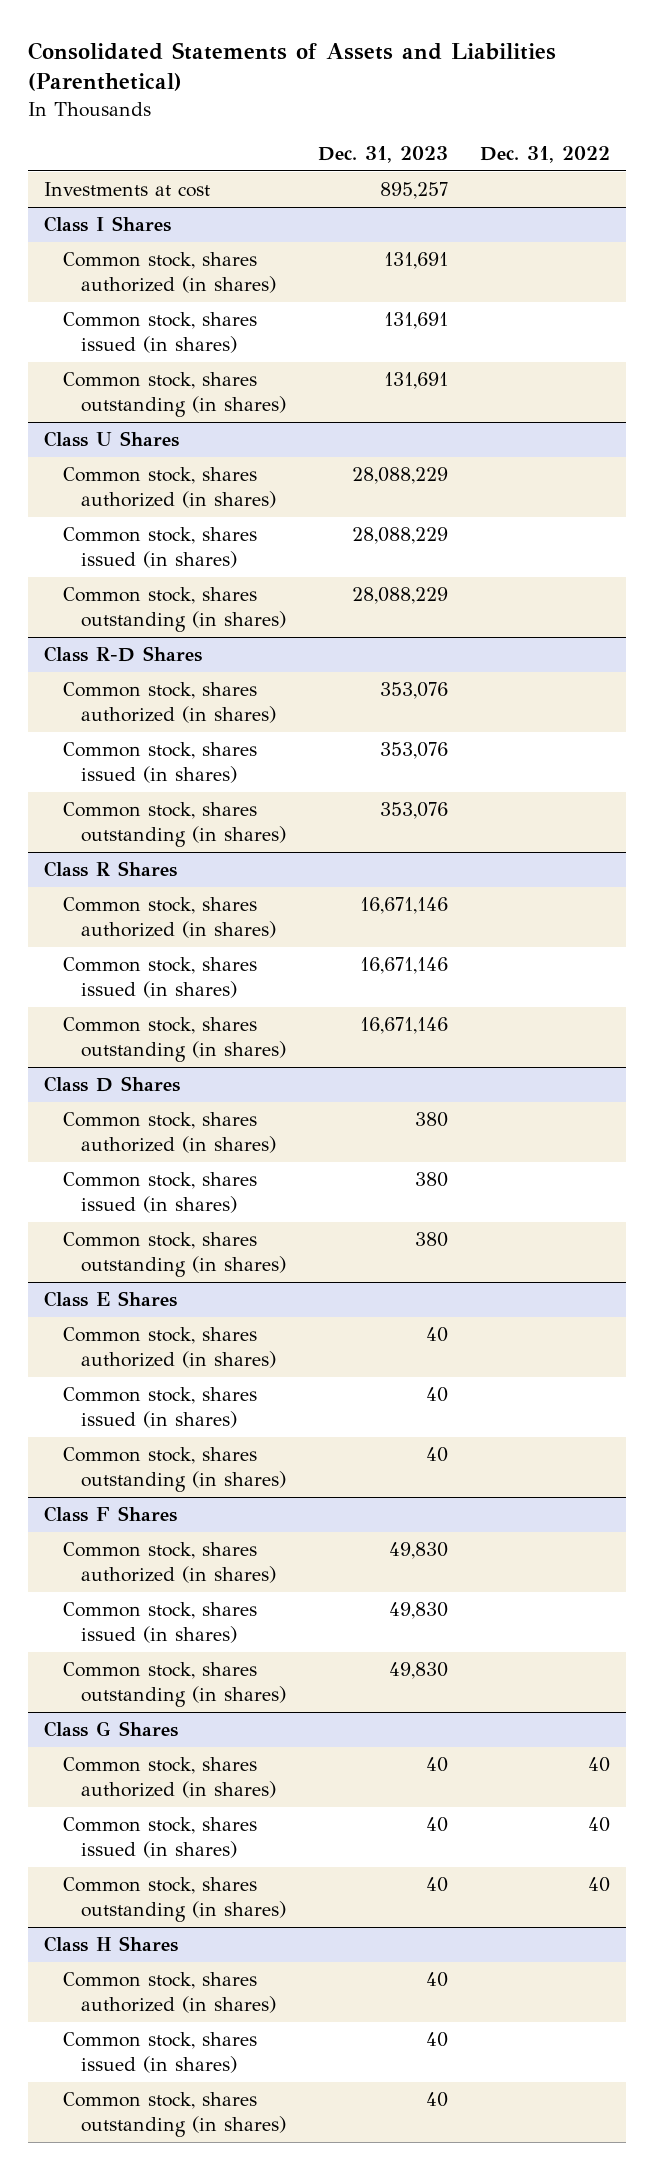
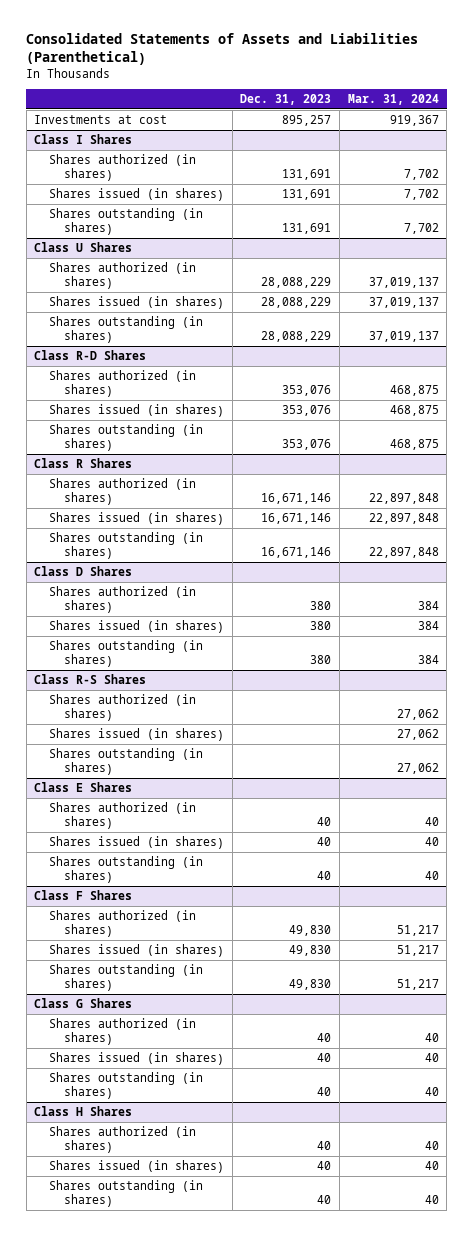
- | Dec. 31, 2023 | Dec. 31, 2022
+ | Dec. 31, 2023 | Mar. 31, 2024
@ Class I Shares
- Common stock, shares authorized (in shares) | 131,691 |
- Common stock, shares issued (in shares) | 131,691 |
- Common stock, shares outstanding (in shares) | 131,691 |
+ Shares authorized (in shares) | 131,691 | 7,702
+ Shares issued (in shares) | 131,691 | 7,702
+ Shares outstanding (in shares) | 131,691 | 7,702
@ Class U Shares
- Common stock, shares authorized (in shares) | 28,088,229 |
- Common stock, shares issued (in shares) | 28,088,229 |
- Common stock, shares outstanding (in shares) | 28,088,229 |
+ Shares authorized (in shares) | 28,088,229 | 37,019,137
+ Shares issued (in shares) | 28,088,229 | 37,019,137
+ Shares outstanding (in shares) | 28,088,229 | 37,019,137
@ Class R-D Shares
- Common stock, shares authorized (in shares) | 353,076 |
- Common stock, shares issued (in shares) | 353,076 |
- Common stock, shares outstanding (in shares) | 353,076 |
+ Shares authorized (in shares) | 353,076 | 468,875
+ Shares issued (in shares) | 353,076 | 468,875
+ Shares outstanding (in shares) | 353,076 | 468,875
@ Class R Shares
- Common stock, shares authorized (in shares) | 16,671,146 |
- Common stock, shares issued (in shares) | 16,671,146 |
- Common stock, shares outstanding (in shares) | 16,671,146 |
+ Shares authorized (in shares) | 16,671,146 | 22,897,848
+ Shares issued (in shares) | 16,671,146 | 22,897,848
+ Shares outstanding (in shares) | 16,671,146 | 22,897,848
@ Class D Shares
- Common stock, shares authorized (in shares) | 380 |
- Common stock, shares issued (in shares) | 380 |
- Common stock, shares outstanding (in shares) | 380 |
+ Shares authorized (in shares) | 380 | 384
+ Shares issued (in shares) | 380 | 384
+ Shares outstanding (in shares) | 380 | 384
+ Class R-S Shares
+ Shares authorized (in shares) | | 27,062
+ Shares issued (in shares) | | 27,062
+ Shares outstanding (in shares) | | 27,062
@ Class E Shares
- Common stock, shares authorized (in shares) | 40 |
- Common stock, shares issued (in shares) | 40 |
- Common stock, shares outstanding (in shares) | 40 |
+ Shares authorized (in shares) | 40 | 40
+ Shares issued (in shares) | 40 | 40
+ Shares outstanding (in shares) | 40 | 40
@ Class F Shares
- Common stock, shares authorized (in shares) | 49,830 |
- Common stock, shares issued (in shares) | 49,830 |
- Common stock, shares outstanding (in shares) | 49,830 |
+ Shares authorized (in shares) | 49,830 | 51,217
+ Shares issued (in shares) | 49,830 | 51,217
+ Shares outstanding (in shares) | 49,830 | 51,217
@ Class G Shares
- Common stock, shares authorized (in shares) | 40 | 40
- Common stock, shares issued (in shares) | 40 | 40
- Common stock, shares outstanding (in shares) | 40 | 40
+ Shares authorized (in shares) | 40 | 40
+ Shares issued (in shares) | 40 | 40
+ Shares outstanding (in shares) | 40 | 40
@ Class H Shares
- Common stock, shares authorized (in shares) | 40 |
- Common stock, shares issued (in shares) | 40 |
- Common stock, shares outstanding (in shares) | 40 |
+ Shares authorized (in shares) | 40 | 40
+ Shares issued (in shares) | 40 | 40
+ Shares outstanding (in shares) | 40 | 40

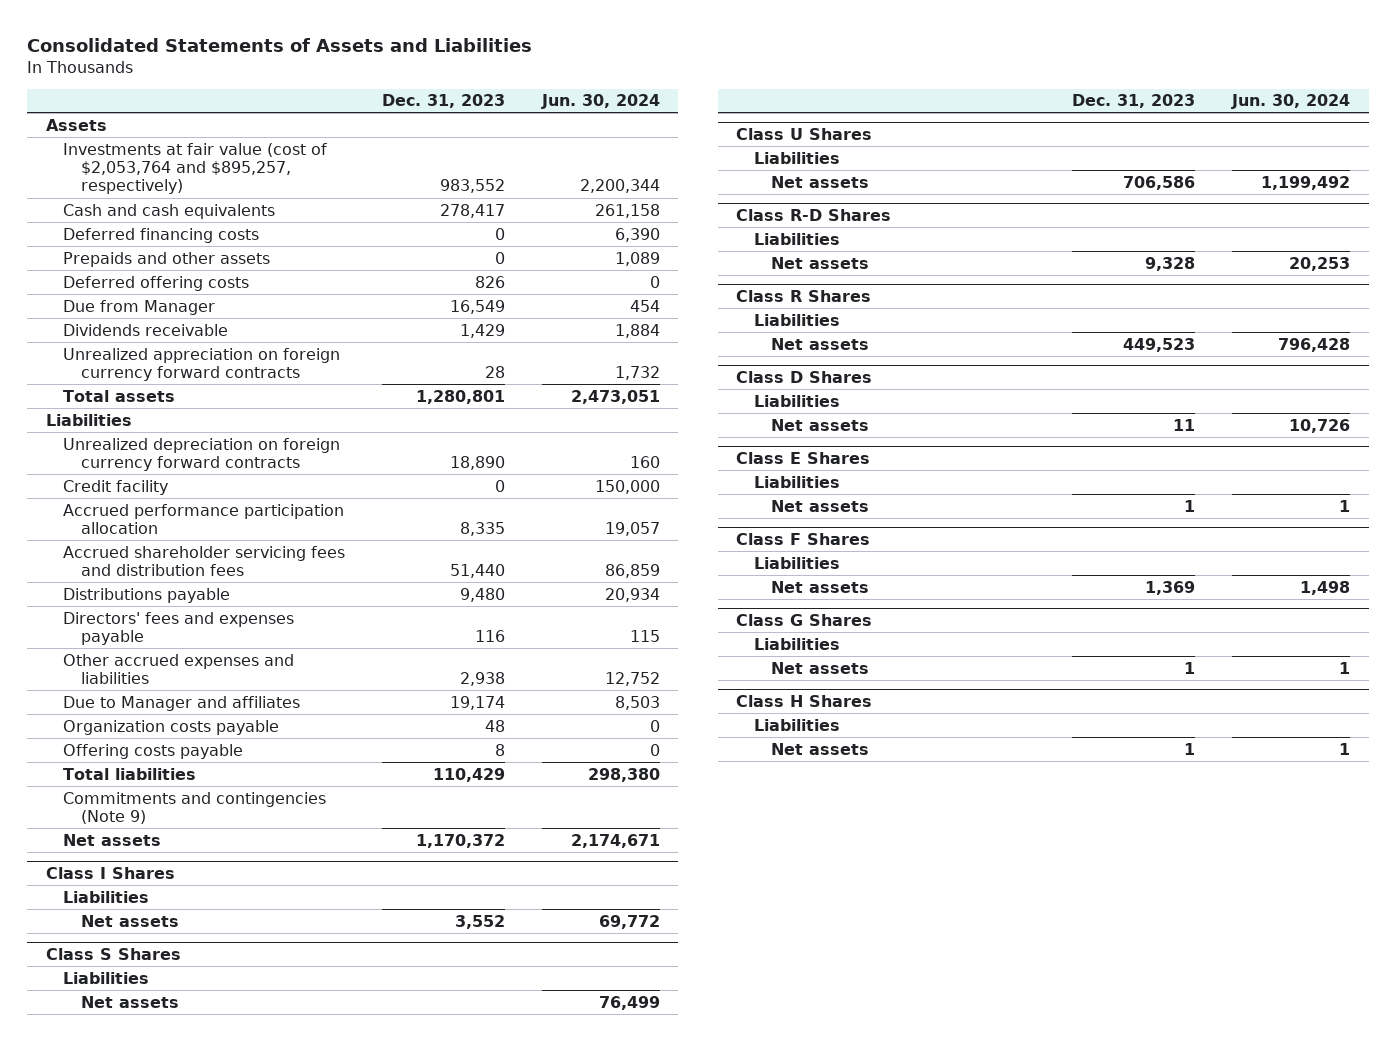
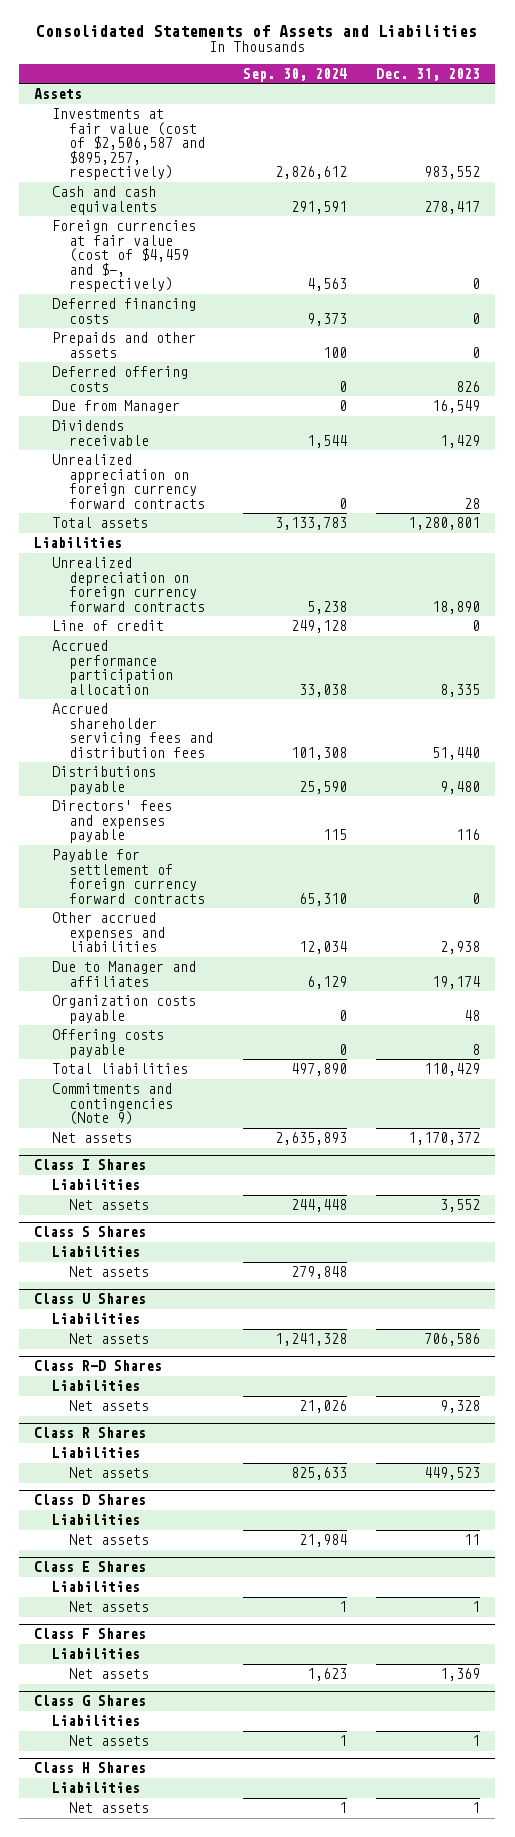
- | Dec. 31, 2023 | Jun. 30, 2024
+ | Sep. 30, 2024 | Dec. 31, 2023
- Investments at fair value (cost of $2,053,764 and $895,257, respectively) | 983,552 | 2,200,344
+ Investments at fair value (cost of $2,506,587 and $895,257, respectively) | 2,826,612 | 983,552
+ Foreign currencies at fair value (cost of $4,459 and $-, respectively) | 4,563 | 0
- Credit facility | 0 | 150,000
+ Line of credit | 249,128 | 0
+ Payable for settlement of foreign currency forward contracts | 65,310 | 0

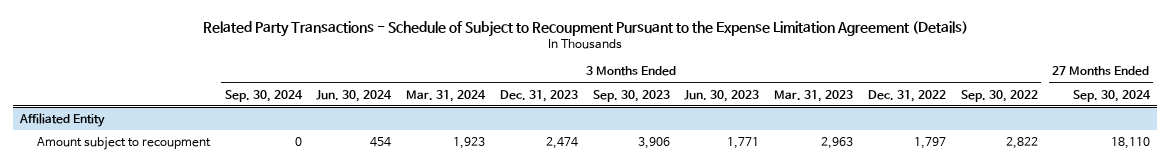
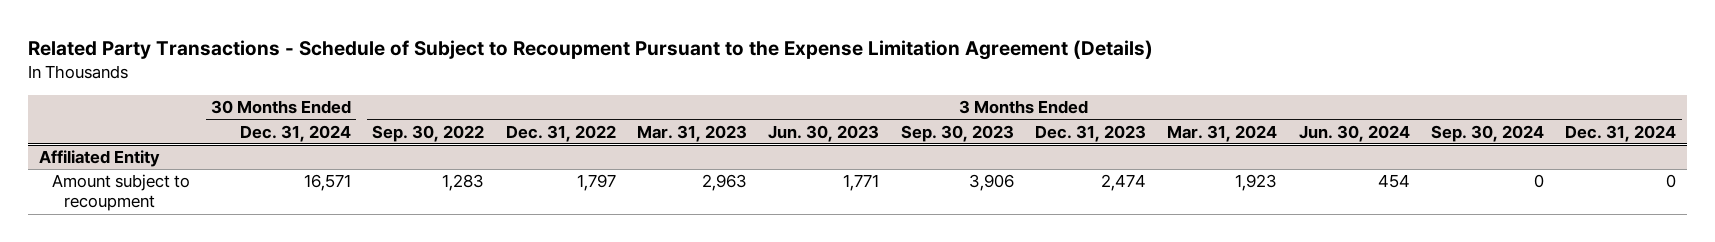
- | 3 Months Ended Sep. 30, 2024 | 3 Months Ended Jun. 30, 2024 | 3 Months Ended Mar. 31, 2024 | 3 Months Ended Dec. 31, 2023 | 3 Months Ended Sep. 30, 2023 | 3 Months Ended Jun. 30, 2023 | 3 Months Ended Mar. 31, 2023 | 3 Months Ended Dec. 31, 2022 | 3 Months Ended Sep. 30, 2022 | 27 Months Ended Sep. 30, 2024
+ | 30 Months Ended Dec. 31, 2024 | 3 Months Ended Sep. 30, 2022 | 3 Months Ended Dec. 31, 2022 | 3 Months Ended Mar. 31, 2023 | 3 Months Ended Jun. 30, 2023 | 3 Months Ended Sep. 30, 2023 | 3 Months Ended Dec. 31, 2023 | 3 Months Ended Mar. 31, 2024 | 3 Months Ended Jun. 30, 2024 | 3 Months Ended Sep. 30, 2024 | 3 Months Ended Dec. 31, 2024
@ Affiliated Entity
- Amount subject to recoupment | 0 | 454 | 1,923 | 2,474 | 3,906 | 1,771 | 2,963 | 1,797 | 2,822 | 18,110
+ Amount subject to recoupment | 16,571 | 1,283 | 1,797 | 2,963 | 1,771 | 3,906 | 2,474 | 1,923 | 454 | 0 | 0

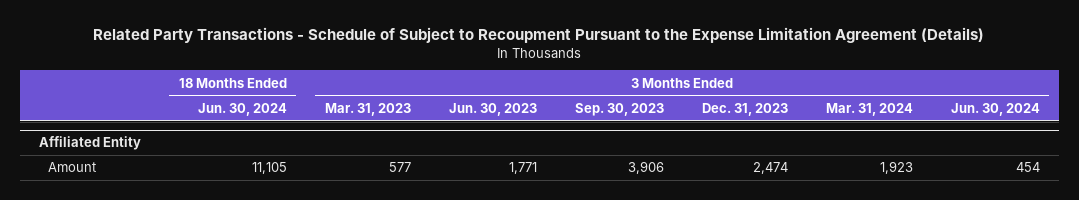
- | 30 Months Ended Dec. 31, 2024 | 3 Months Ended Sep. 30, 2022 | 3 Months Ended Dec. 31, 2022 | 3 Months Ended Mar. 31, 2023 | 3 Months Ended Jun. 30, 2023 | 3 Months Ended Sep. 30, 2023 | 3 Months Ended Dec. 31, 2023 | 3 Months Ended Mar. 31, 2024 | 3 Months Ended Jun. 30, 2024 | 3 Months Ended Sep. 30, 2024 | 3 Months Ended Dec. 31, 2024
+ | 18 Months Ended Jun. 30, 2024 | 3 Months Ended Mar. 31, 2023 | 3 Months Ended Jun. 30, 2023 | 3 Months Ended Sep. 30, 2023 | 3 Months Ended Dec. 31, 2023 | 3 Months Ended Mar. 31, 2024 | 3 Months Ended Jun. 30, 2024
@ Affiliated Entity
- Amount subject to recoupment | 16,571 | 1,283 | 1,797 | 2,963 | 1,771 | 3,906 | 2,474 | 1,923 | 454 | 0 | 0
+ Amount | 11,105 | 577 | 1,771 | 3,906 | 2,474 | 1,923 | 454

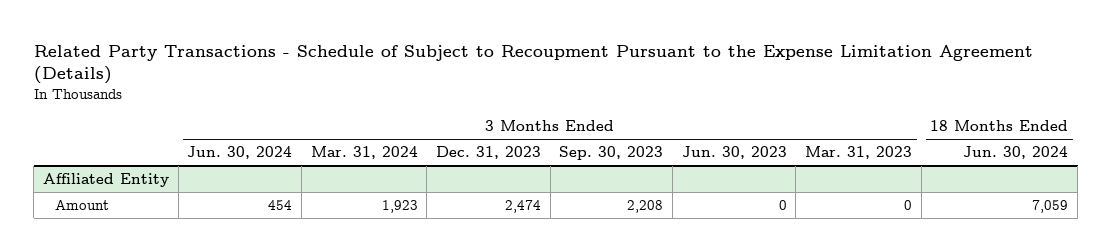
- | 18 Months Ended Jun. 30, 2024 | 3 Months Ended Mar. 31, 2023 | 3 Months Ended Jun. 30, 2023 | 3 Months Ended Sep. 30, 2023 | 3 Months Ended Dec. 31, 2023 | 3 Months Ended Mar. 31, 2024 | 3 Months Ended Jun. 30, 2024
+ | 3 Months Ended Jun. 30, 2024 | 3 Months Ended Mar. 31, 2024 | 3 Months Ended Dec. 31, 2023 | 3 Months Ended Sep. 30, 2023 | 3 Months Ended Jun. 30, 2023 | 3 Months Ended Mar. 31, 2023 | 18 Months Ended Jun. 30, 2024
@ Affiliated Entity
- Amount | 11,105 | 577 | 1,771 | 3,906 | 2,474 | 1,923 | 454
+ Amount | 454 | 1,923 | 2,474 | 2,208 | 0 | 0 | 7,059

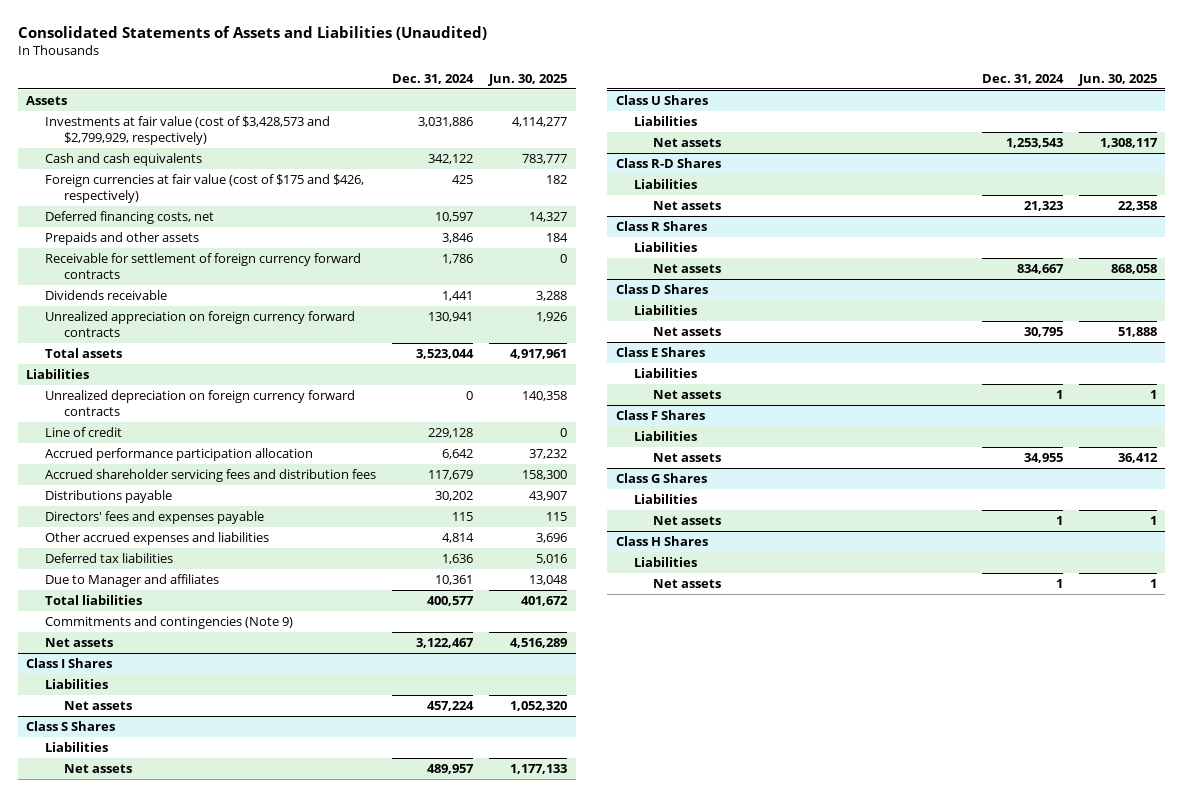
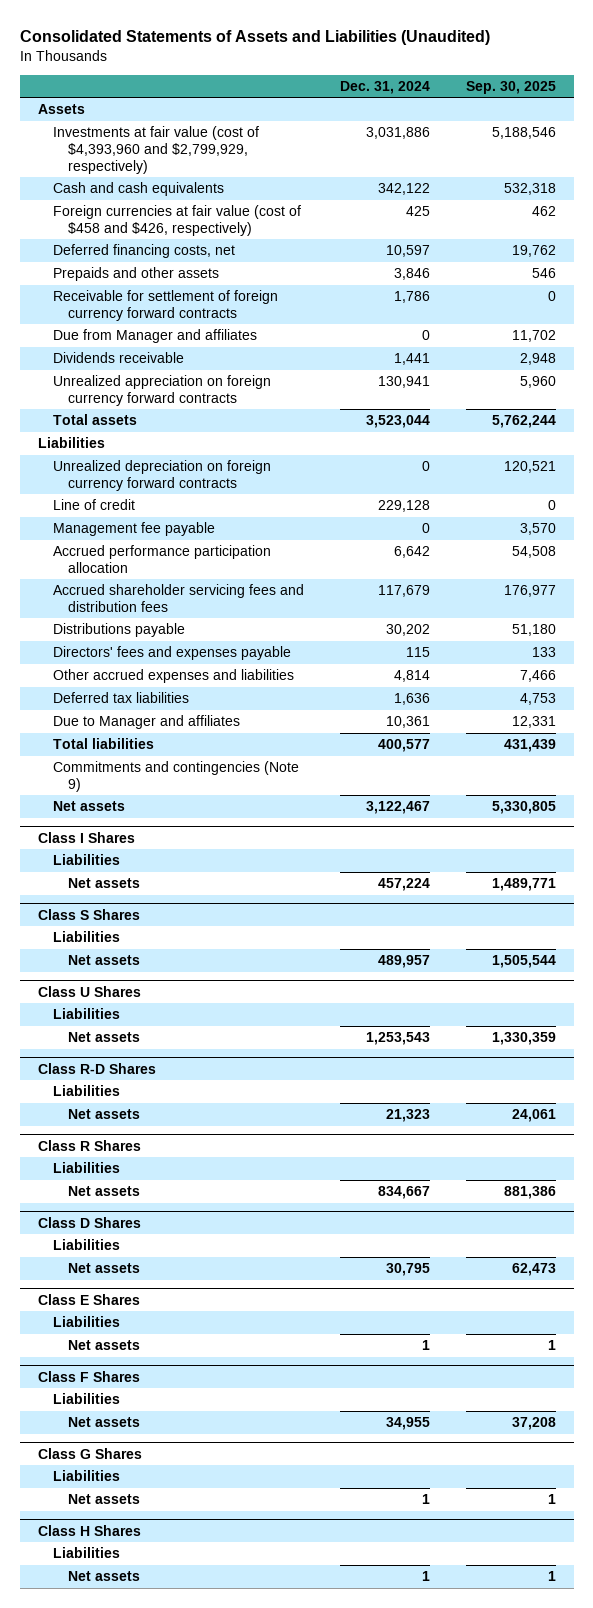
- | Dec. 31, 2024 | Jun. 30, 2025
+ | Dec. 31, 2024 | Sep. 30, 2025
- Investments at fair value (cost of $3,428,573 and $2,799,929, respectively) | 3,031,886 | 4,114,277
+ Investments at fair value (cost of $4,393,960 and $2,799,929, respectively) | 3,031,886 | 5,188,546
- Foreign currencies at fair value (cost of $175 and $426, respectively) | 425 | 182
+ Foreign currencies at fair value (cost of $458 and $426, respectively) | 425 | 462
+ Due from Manager and affiliates | 0 | 11,702
+ Management fee payable | 0 | 3,570

